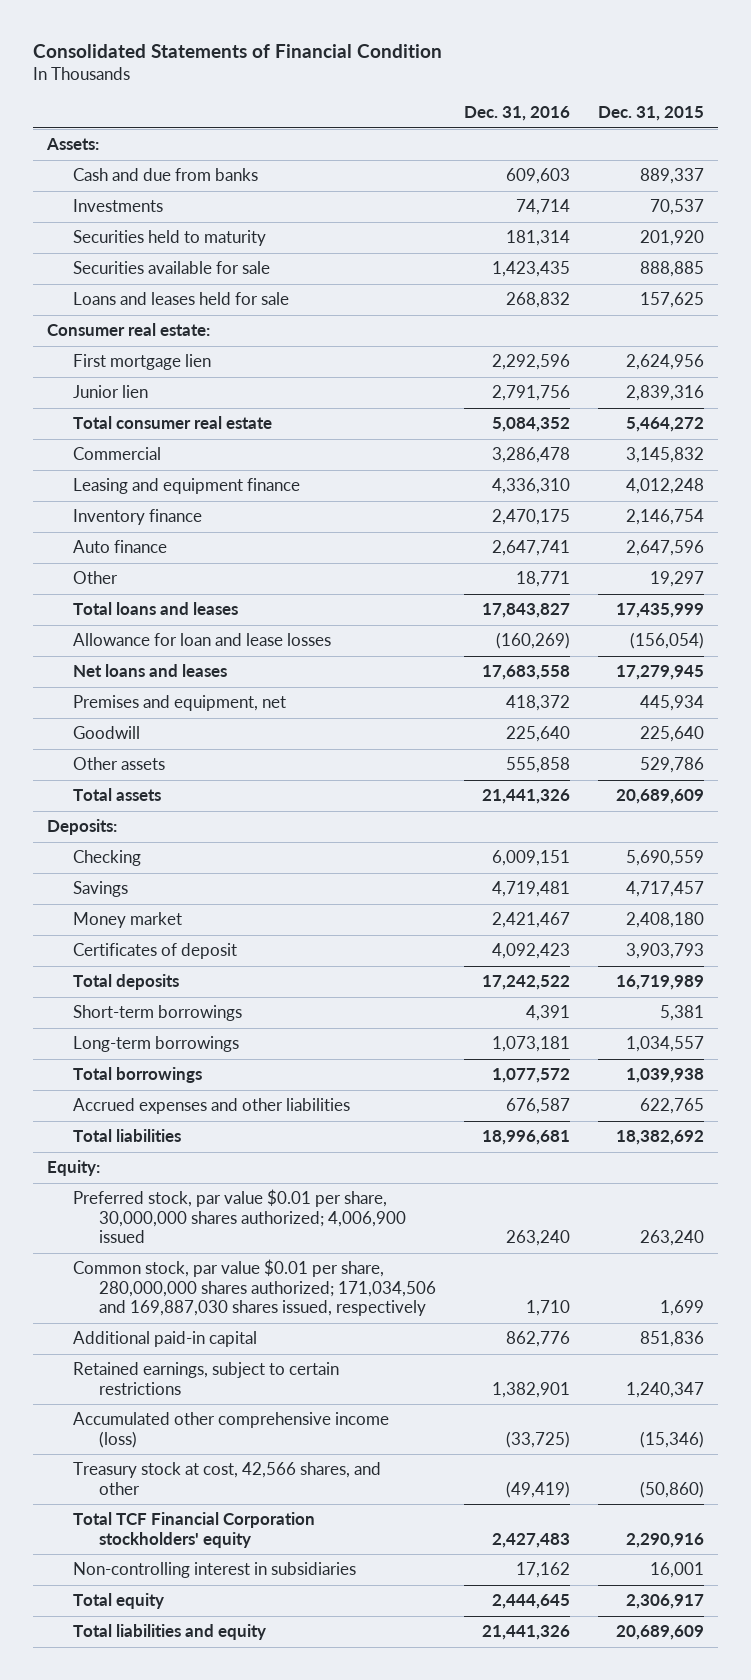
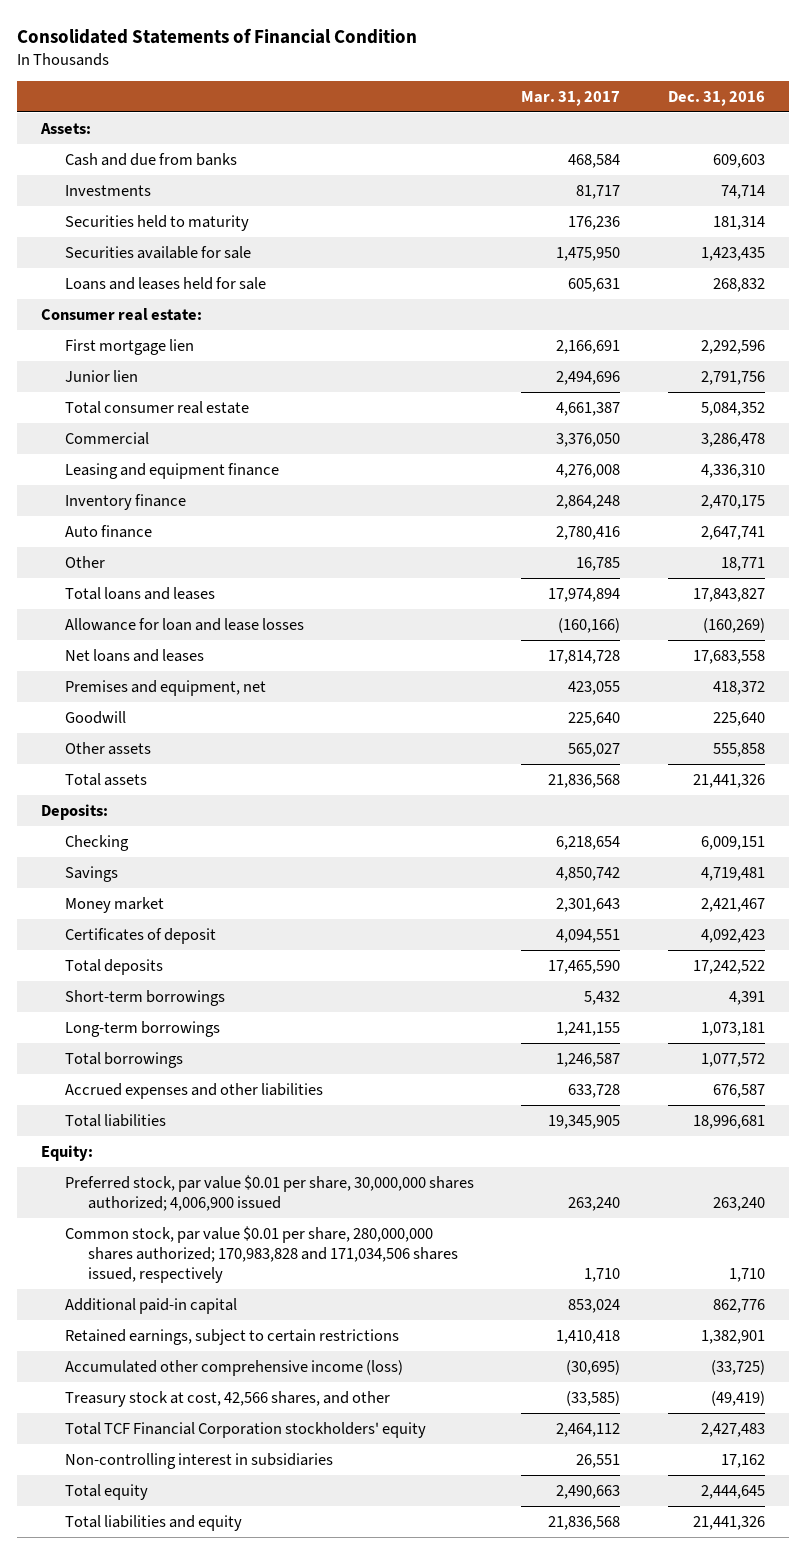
- | Dec. 31, 2016 | Dec. 31, 2015
+ | Mar. 31, 2017 | Dec. 31, 2016
- Common stock, par value $0.01 per share, 280,000,000 shares authorized; 171,034,506 and 169,887,030 shares issued, respectively | 1,710 | 1,699
+ Common stock, par value $0.01 per share, 280,000,000 shares authorized; 170,983,828 and 171,034,506 shares issued, respectively | 1,710 | 1,710

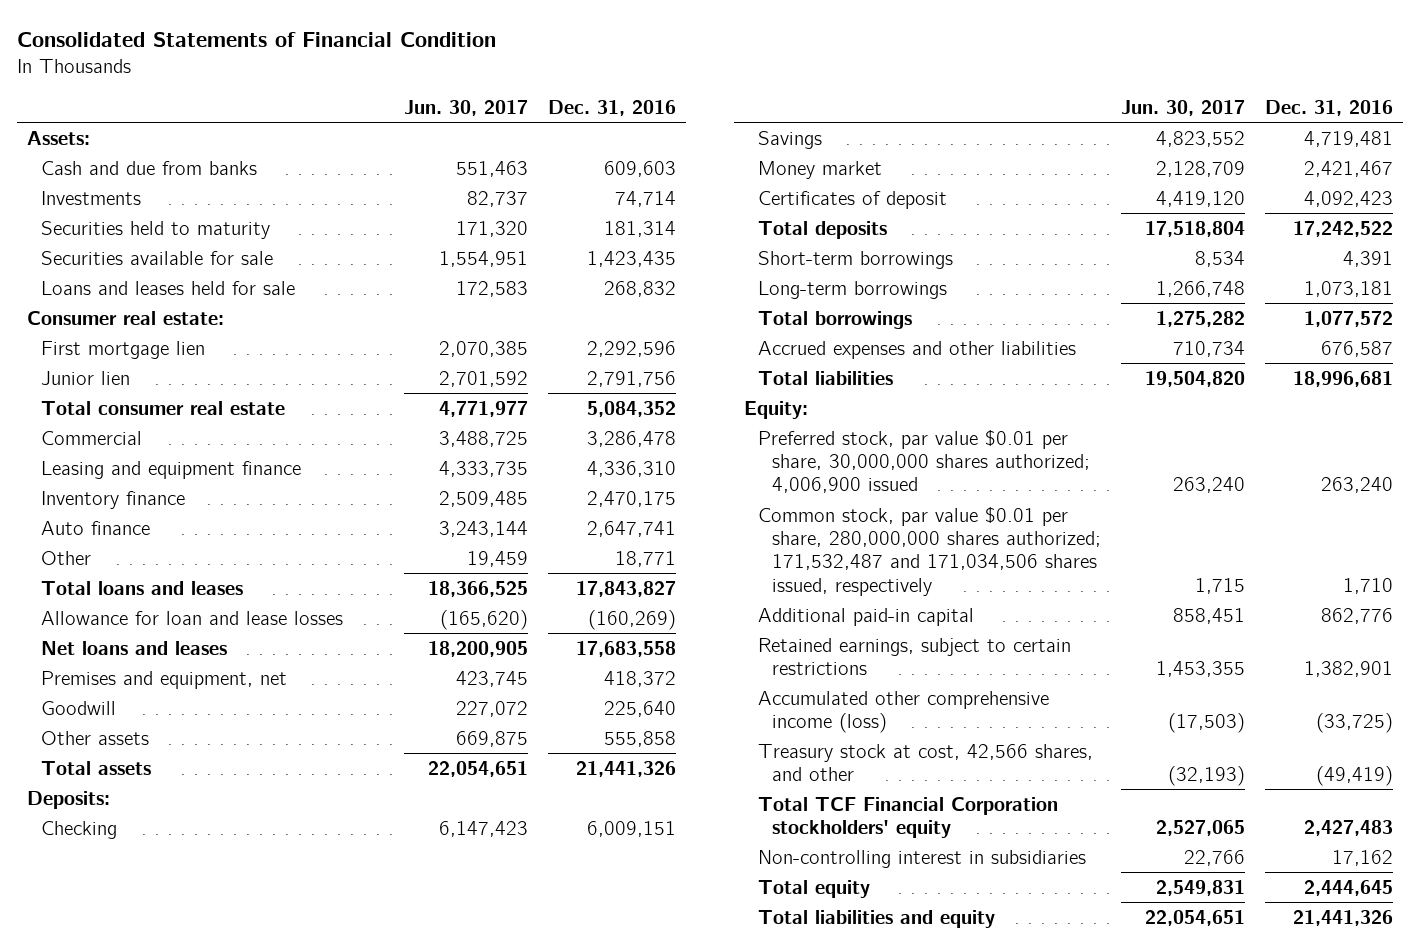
- | Mar. 31, 2017 | Dec. 31, 2016
+ | Jun. 30, 2017 | Dec. 31, 2016
- Common stock, par value $0.01 per share, 280,000,000 shares authorized; 170,983,828 and 171,034,506 shares issued, respectively | 1,710 | 1,710
+ Common stock, par value $0.01 per share, 280,000,000 shares authorized; 171,532,487 and 171,034,506 shares issued, respectively | 1,715 | 1,710

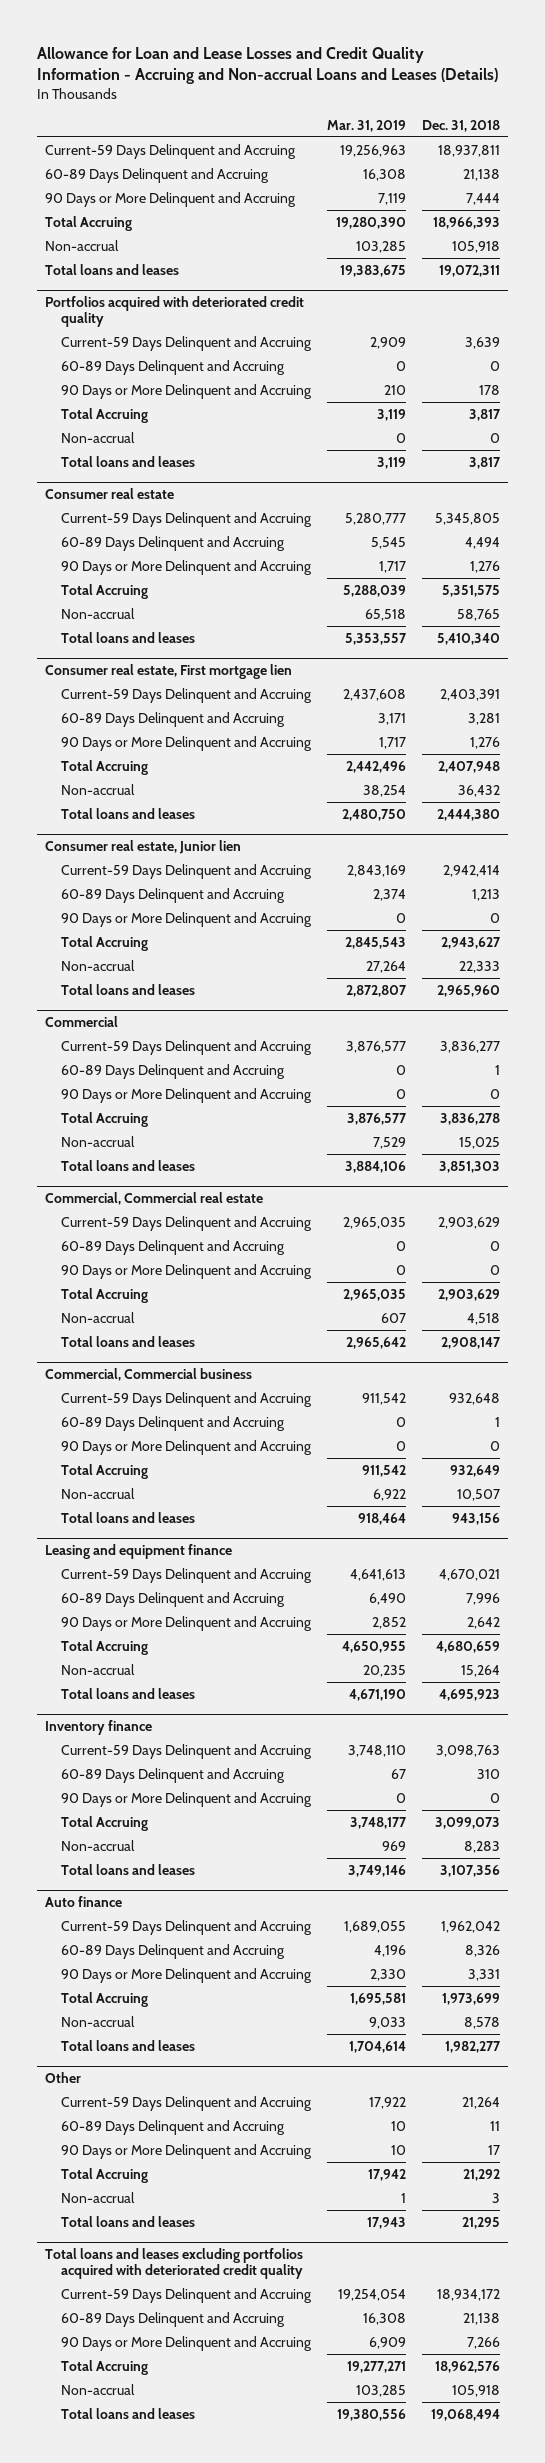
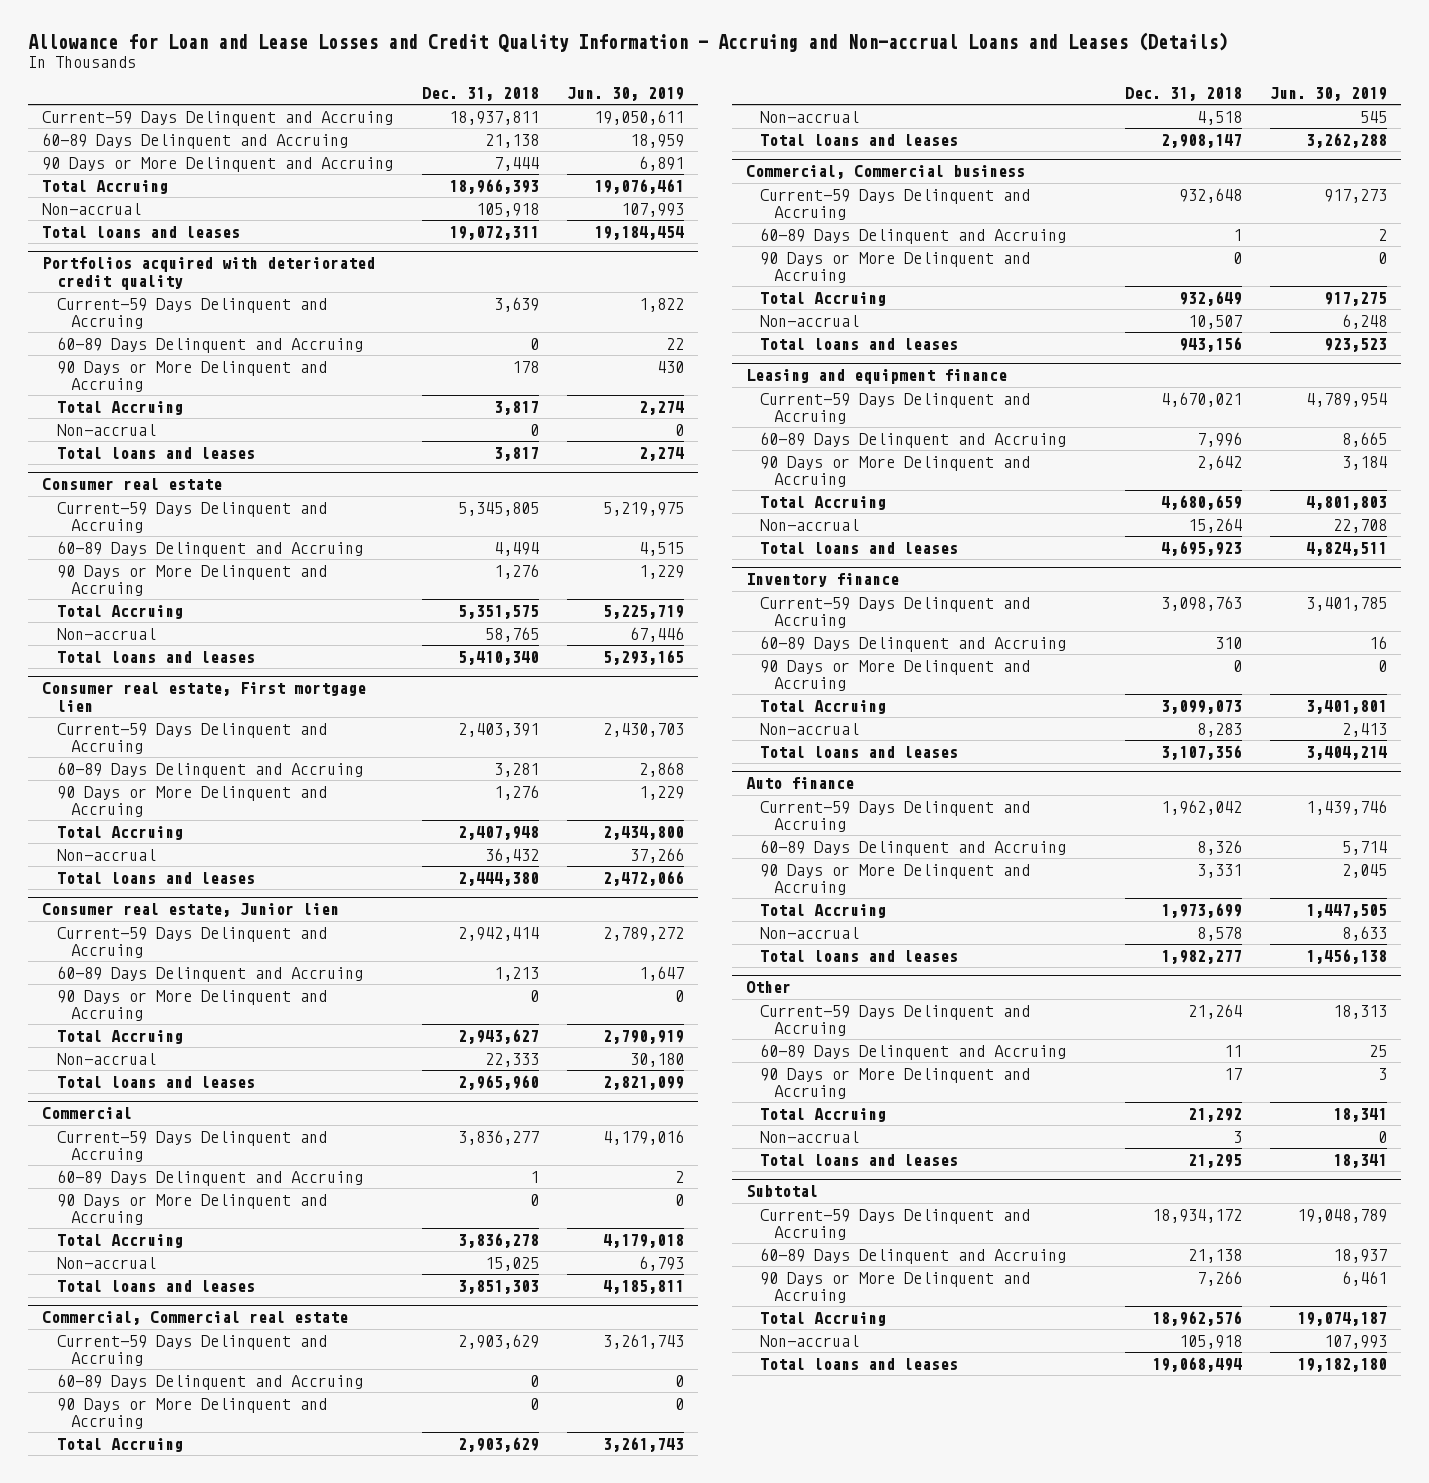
- | Mar. 31, 2019 | Dec. 31, 2018
+ | Dec. 31, 2018 | Jun. 30, 2019
- Total loans and leases excluding portfolios acquired with deteriorated credit quality
+ Subtotal

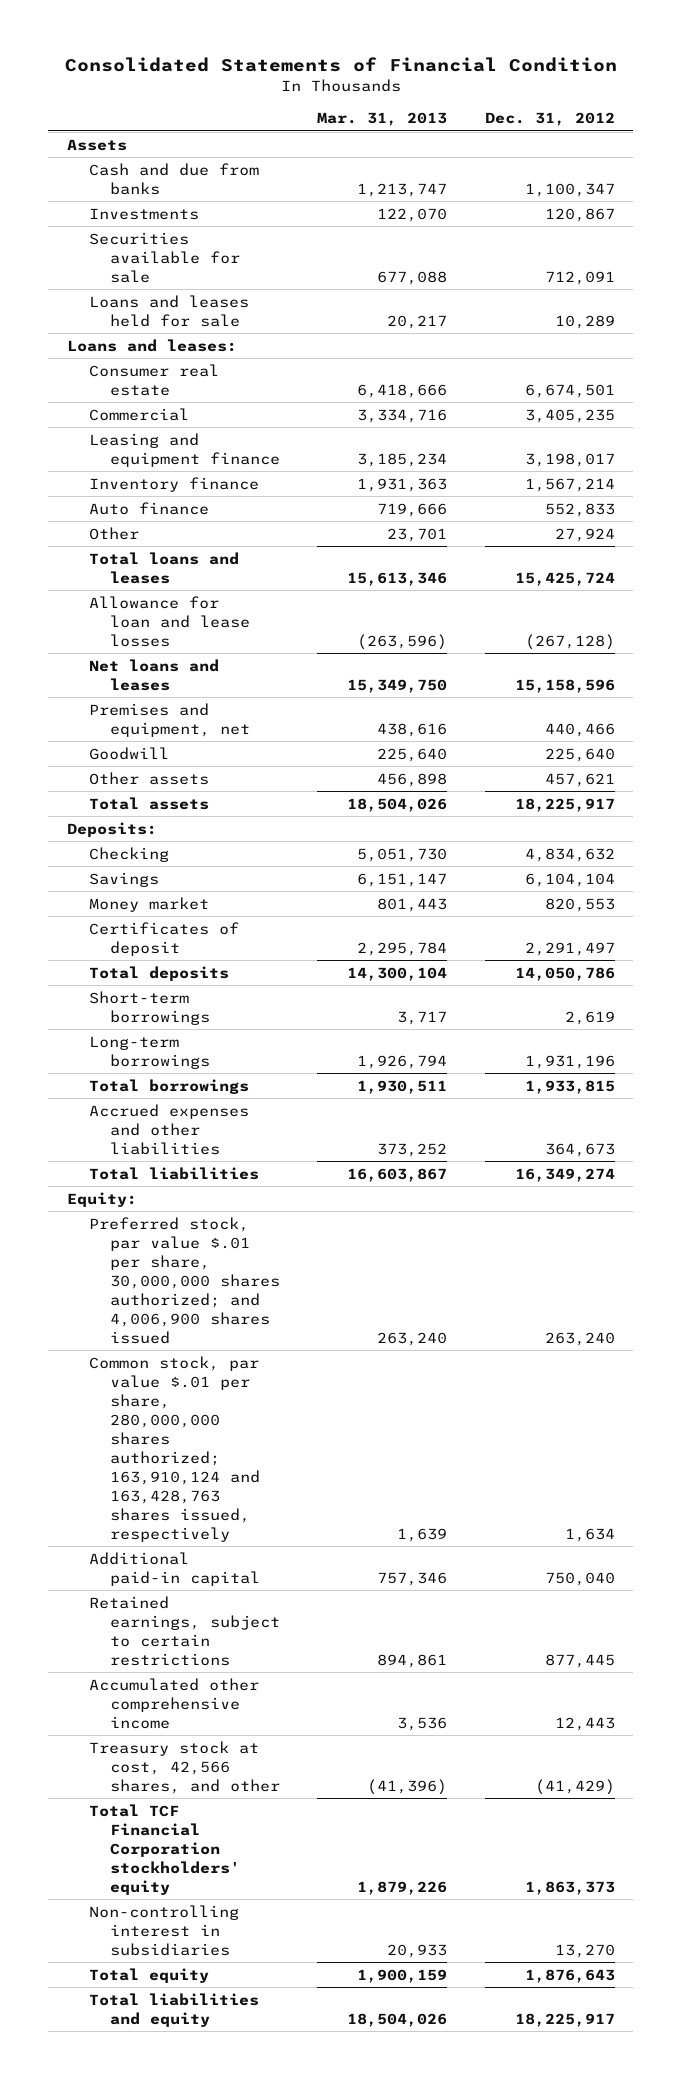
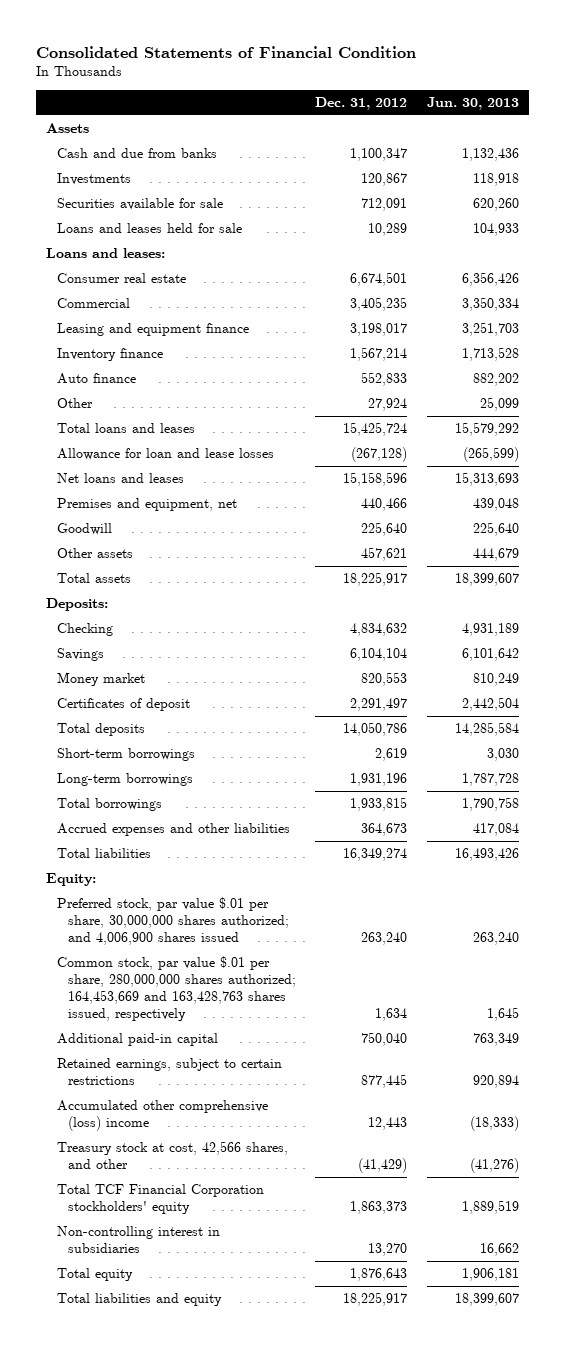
- | Mar. 31, 2013 | Dec. 31, 2012
+ | Dec. 31, 2012 | Jun. 30, 2013
- Common stock, par value $.01 per share, 280,000,000 shares authorized; 163,910,124 and 163,428,763 shares issued, respectively | 1,639 | 1,634
+ Common stock, par value $.01 per share, 280,000,000 shares authorized; 164,453,669 and 163,428,763 shares issued, respectively | 1,634 | 1,645
- Accumulated other comprehensive income | 3,536 | 12,443
+ Accumulated other comprehensive (loss) income | 12,443 | (18,333)

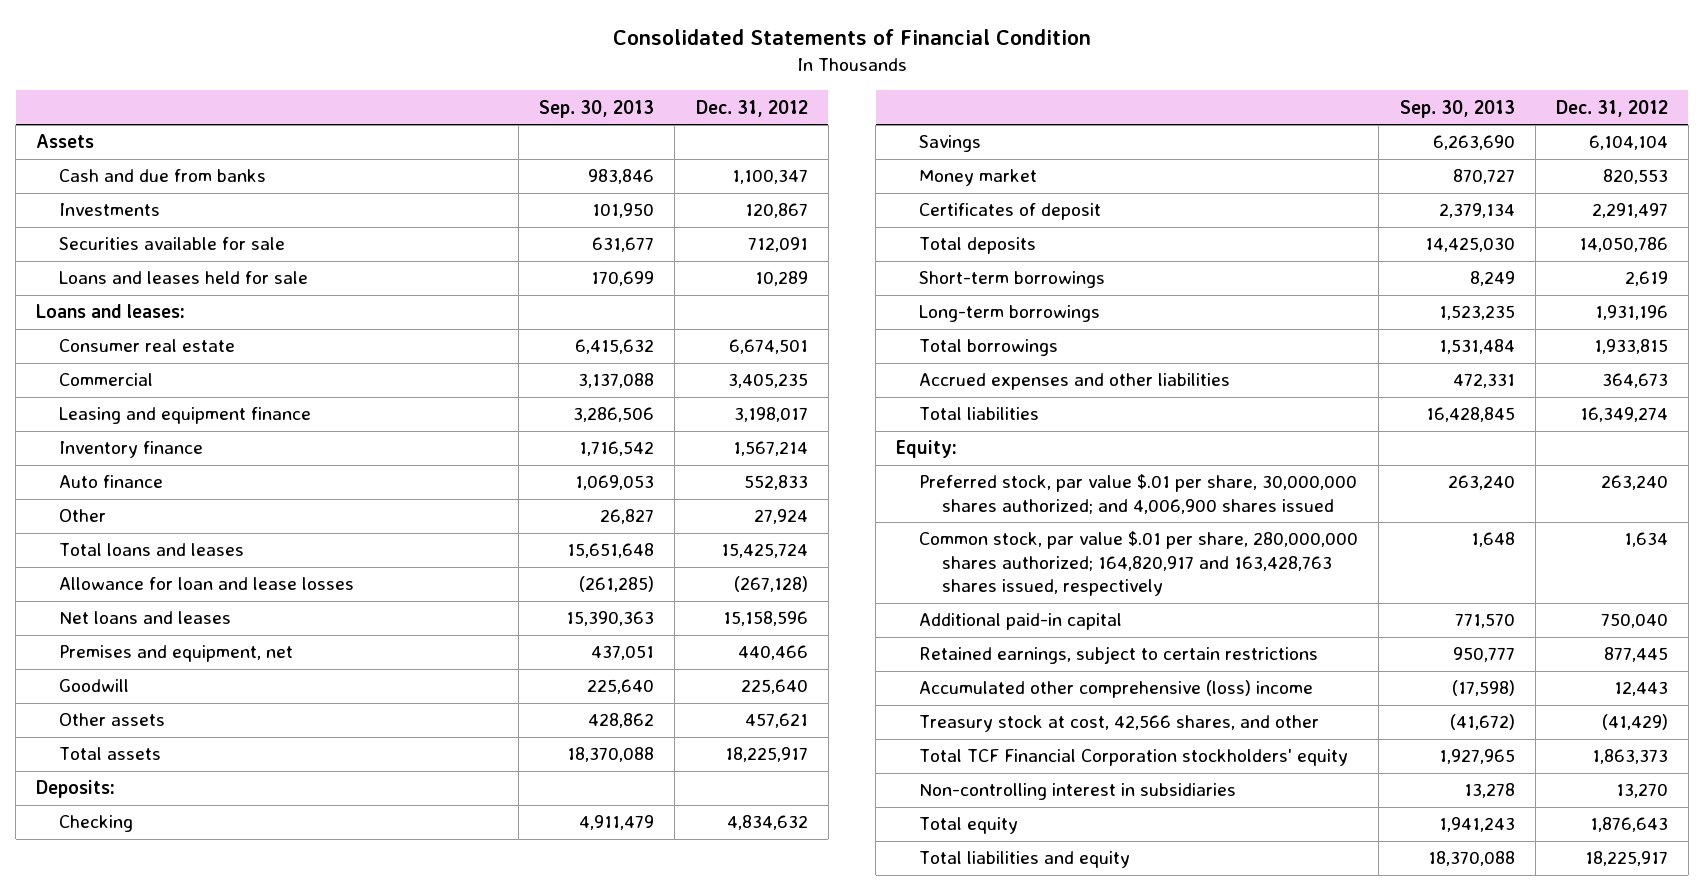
- | Dec. 31, 2012 | Jun. 30, 2013
+ | Sep. 30, 2013 | Dec. 31, 2012
- Common stock, par value $.01 per share, 280,000,000 shares authorized; 164,453,669 and 163,428,763 shares issued, respectively | 1,634 | 1,645
+ Common stock, par value $.01 per share, 280,000,000 shares authorized; 164,820,917 and 163,428,763 shares issued, respectively | 1,648 | 1,634

